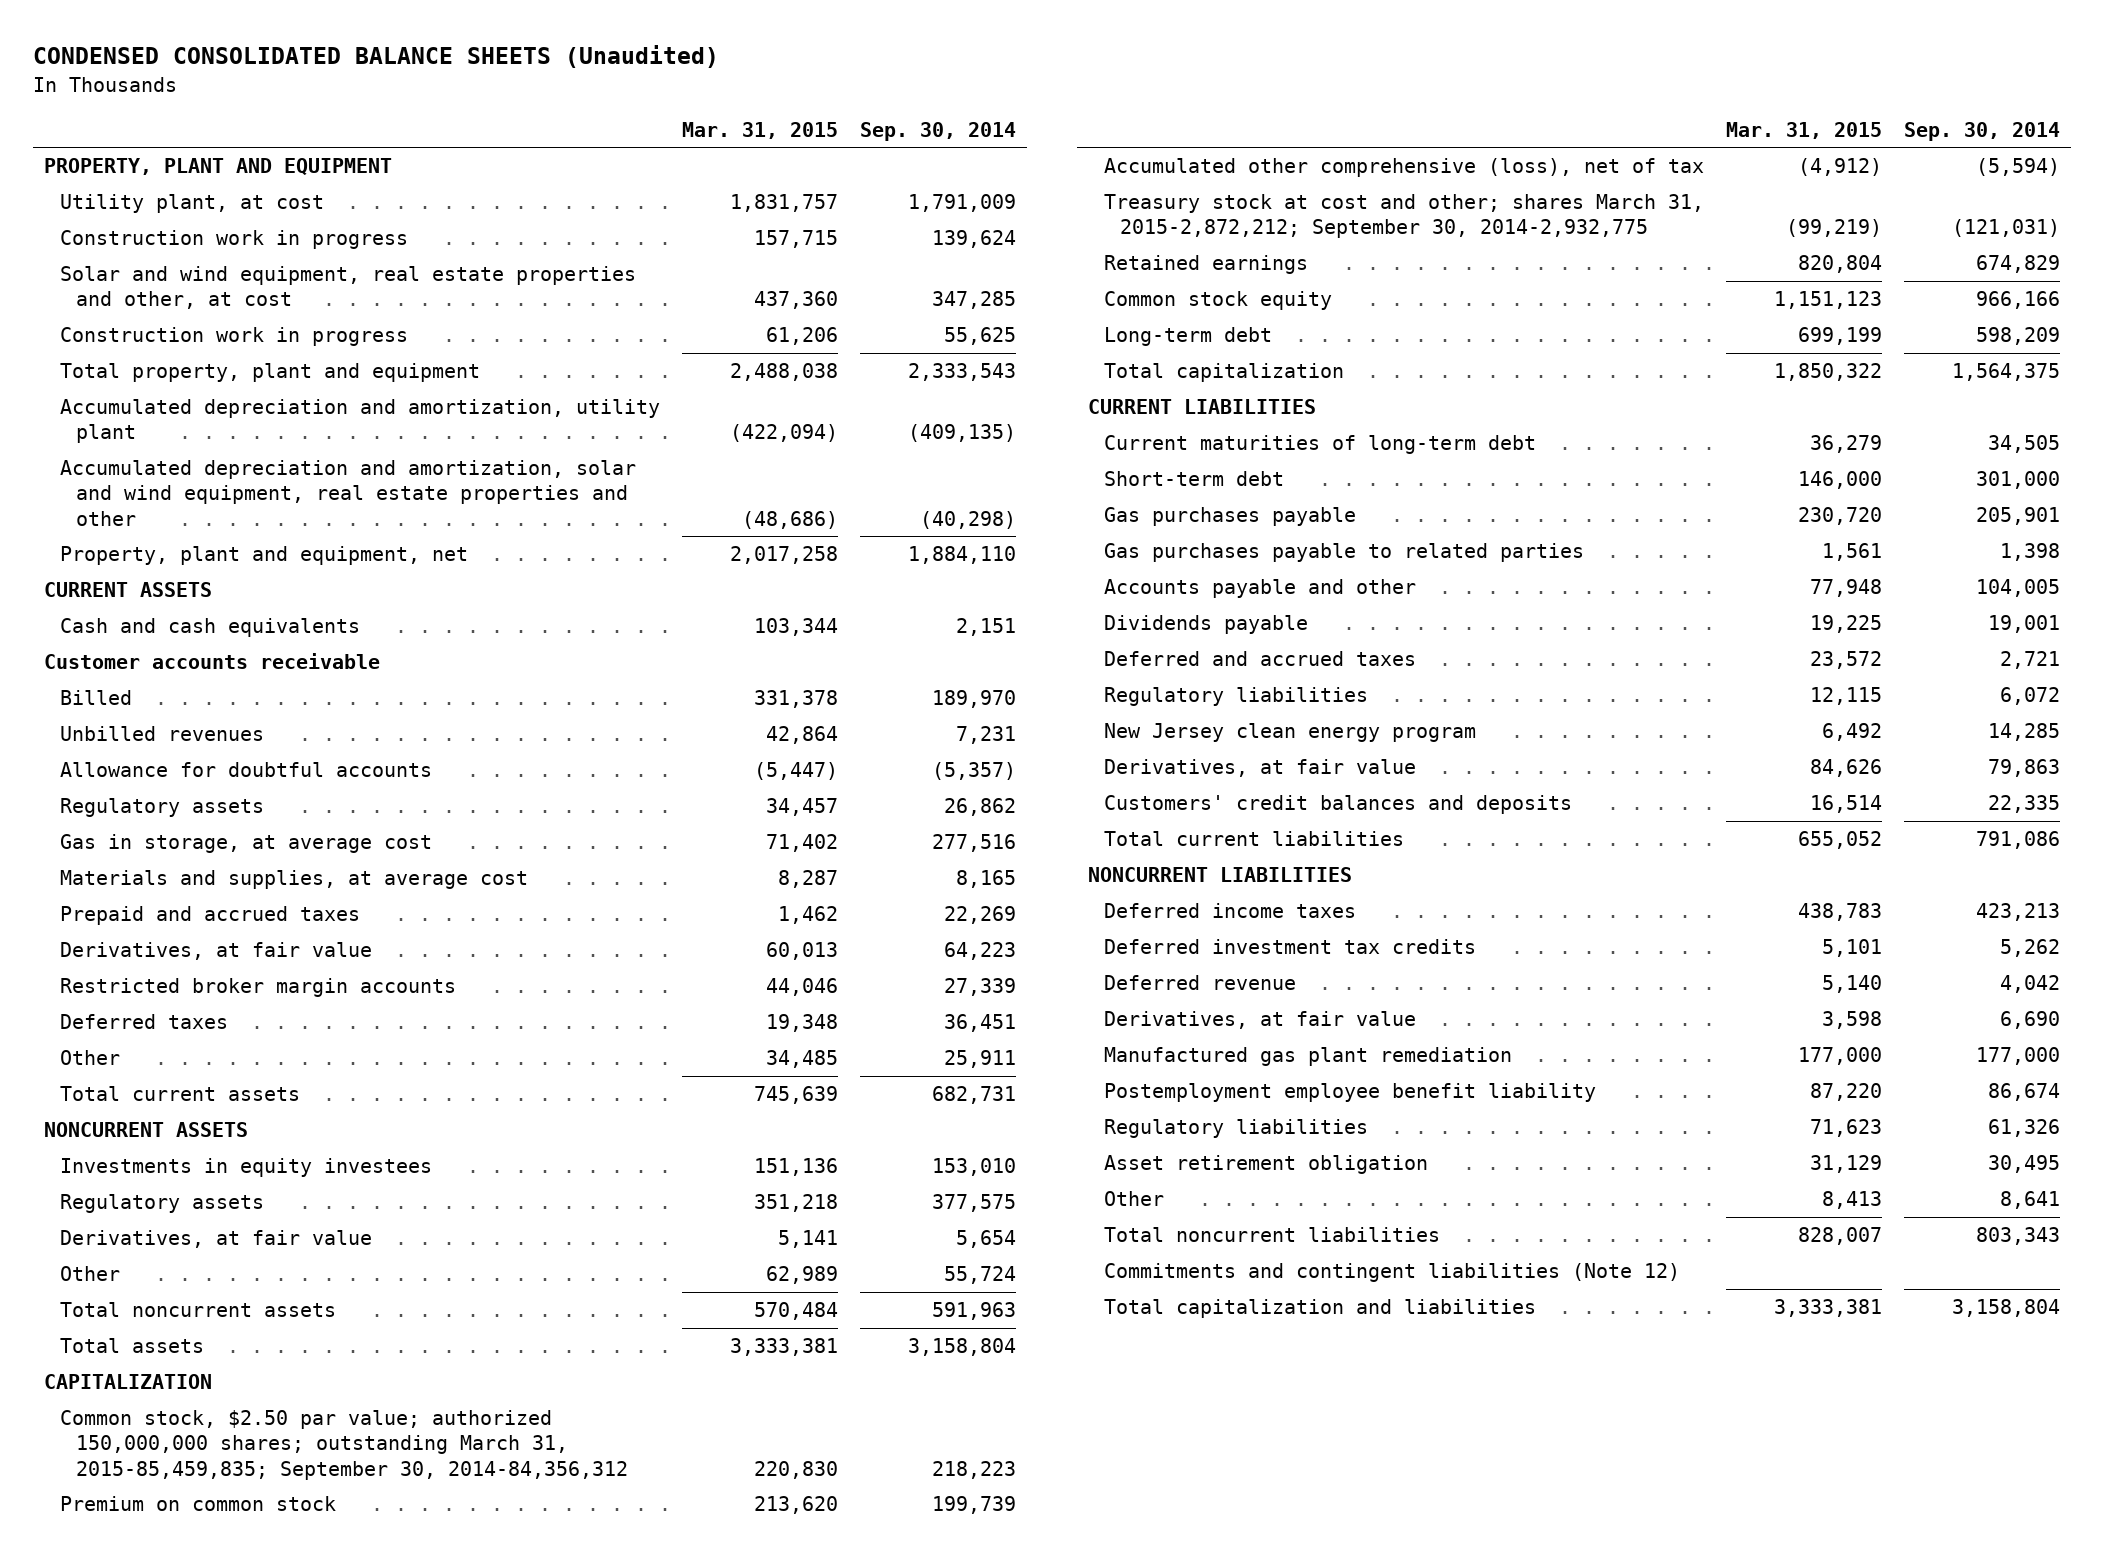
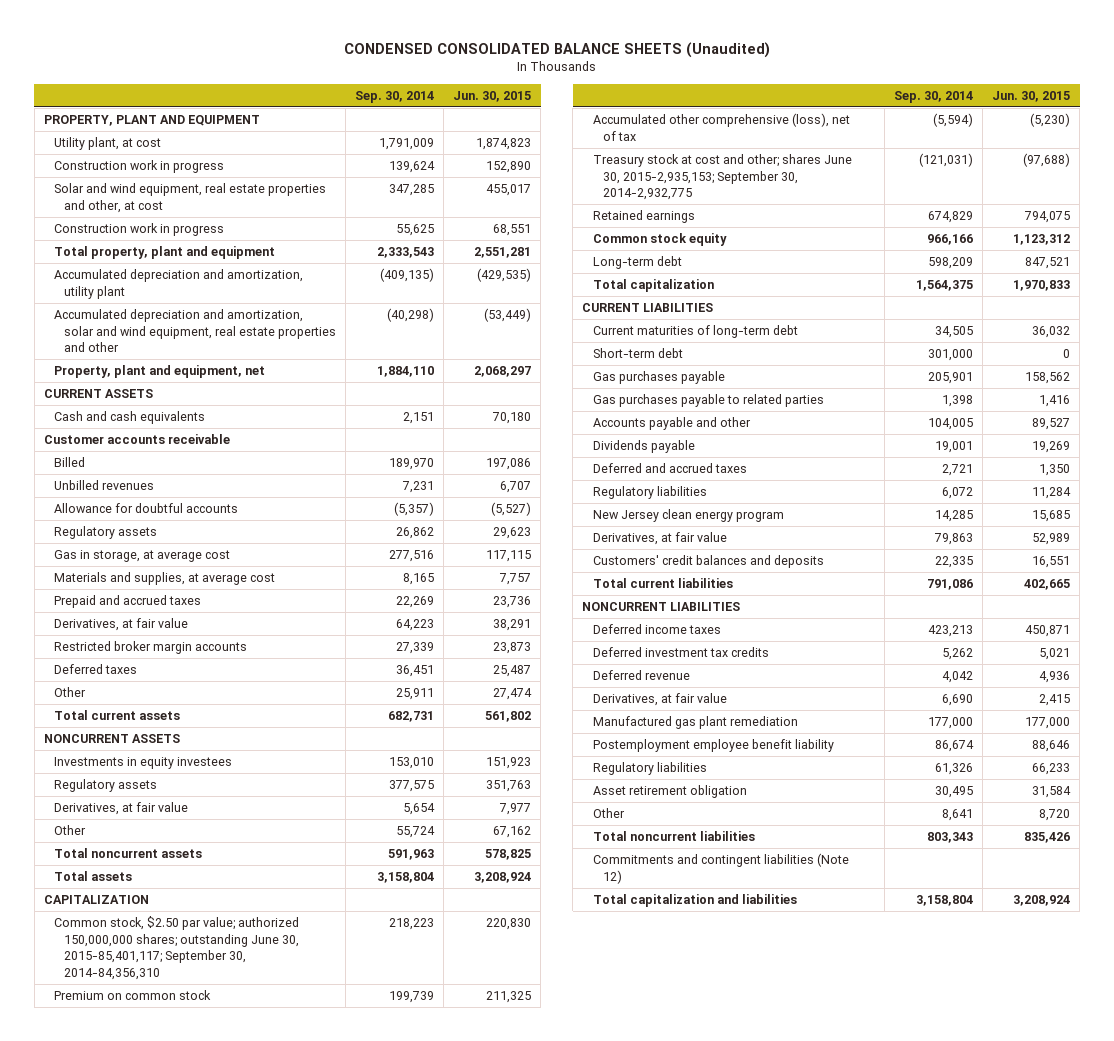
- | Mar. 31, 2015 | Sep. 30, 2014
+ | Sep. 30, 2014 | Jun. 30, 2015
- Common stock, $2.50 par value; authorized 150,000,000 shares; outstanding March 31, 2015-85,459,835; September 30, 2014-84,356,312 | 220,830 | 218,223
+ Common stock, $2.50 par value; authorized 150,000,000 shares; outstanding June 30, 2015-85,401,117; September 30, 2014-84,356,310 | 218,223 | 220,830
- Treasury stock at cost and other; shares March 31, 2015-2,872,212; September 30, 2014-2,932,775 | (99,219) | (121,031)
+ Treasury stock at cost and other; shares June 30, 2015-2,935,153; September 30, 2014-2,932,775 | (121,031) | (97,688)

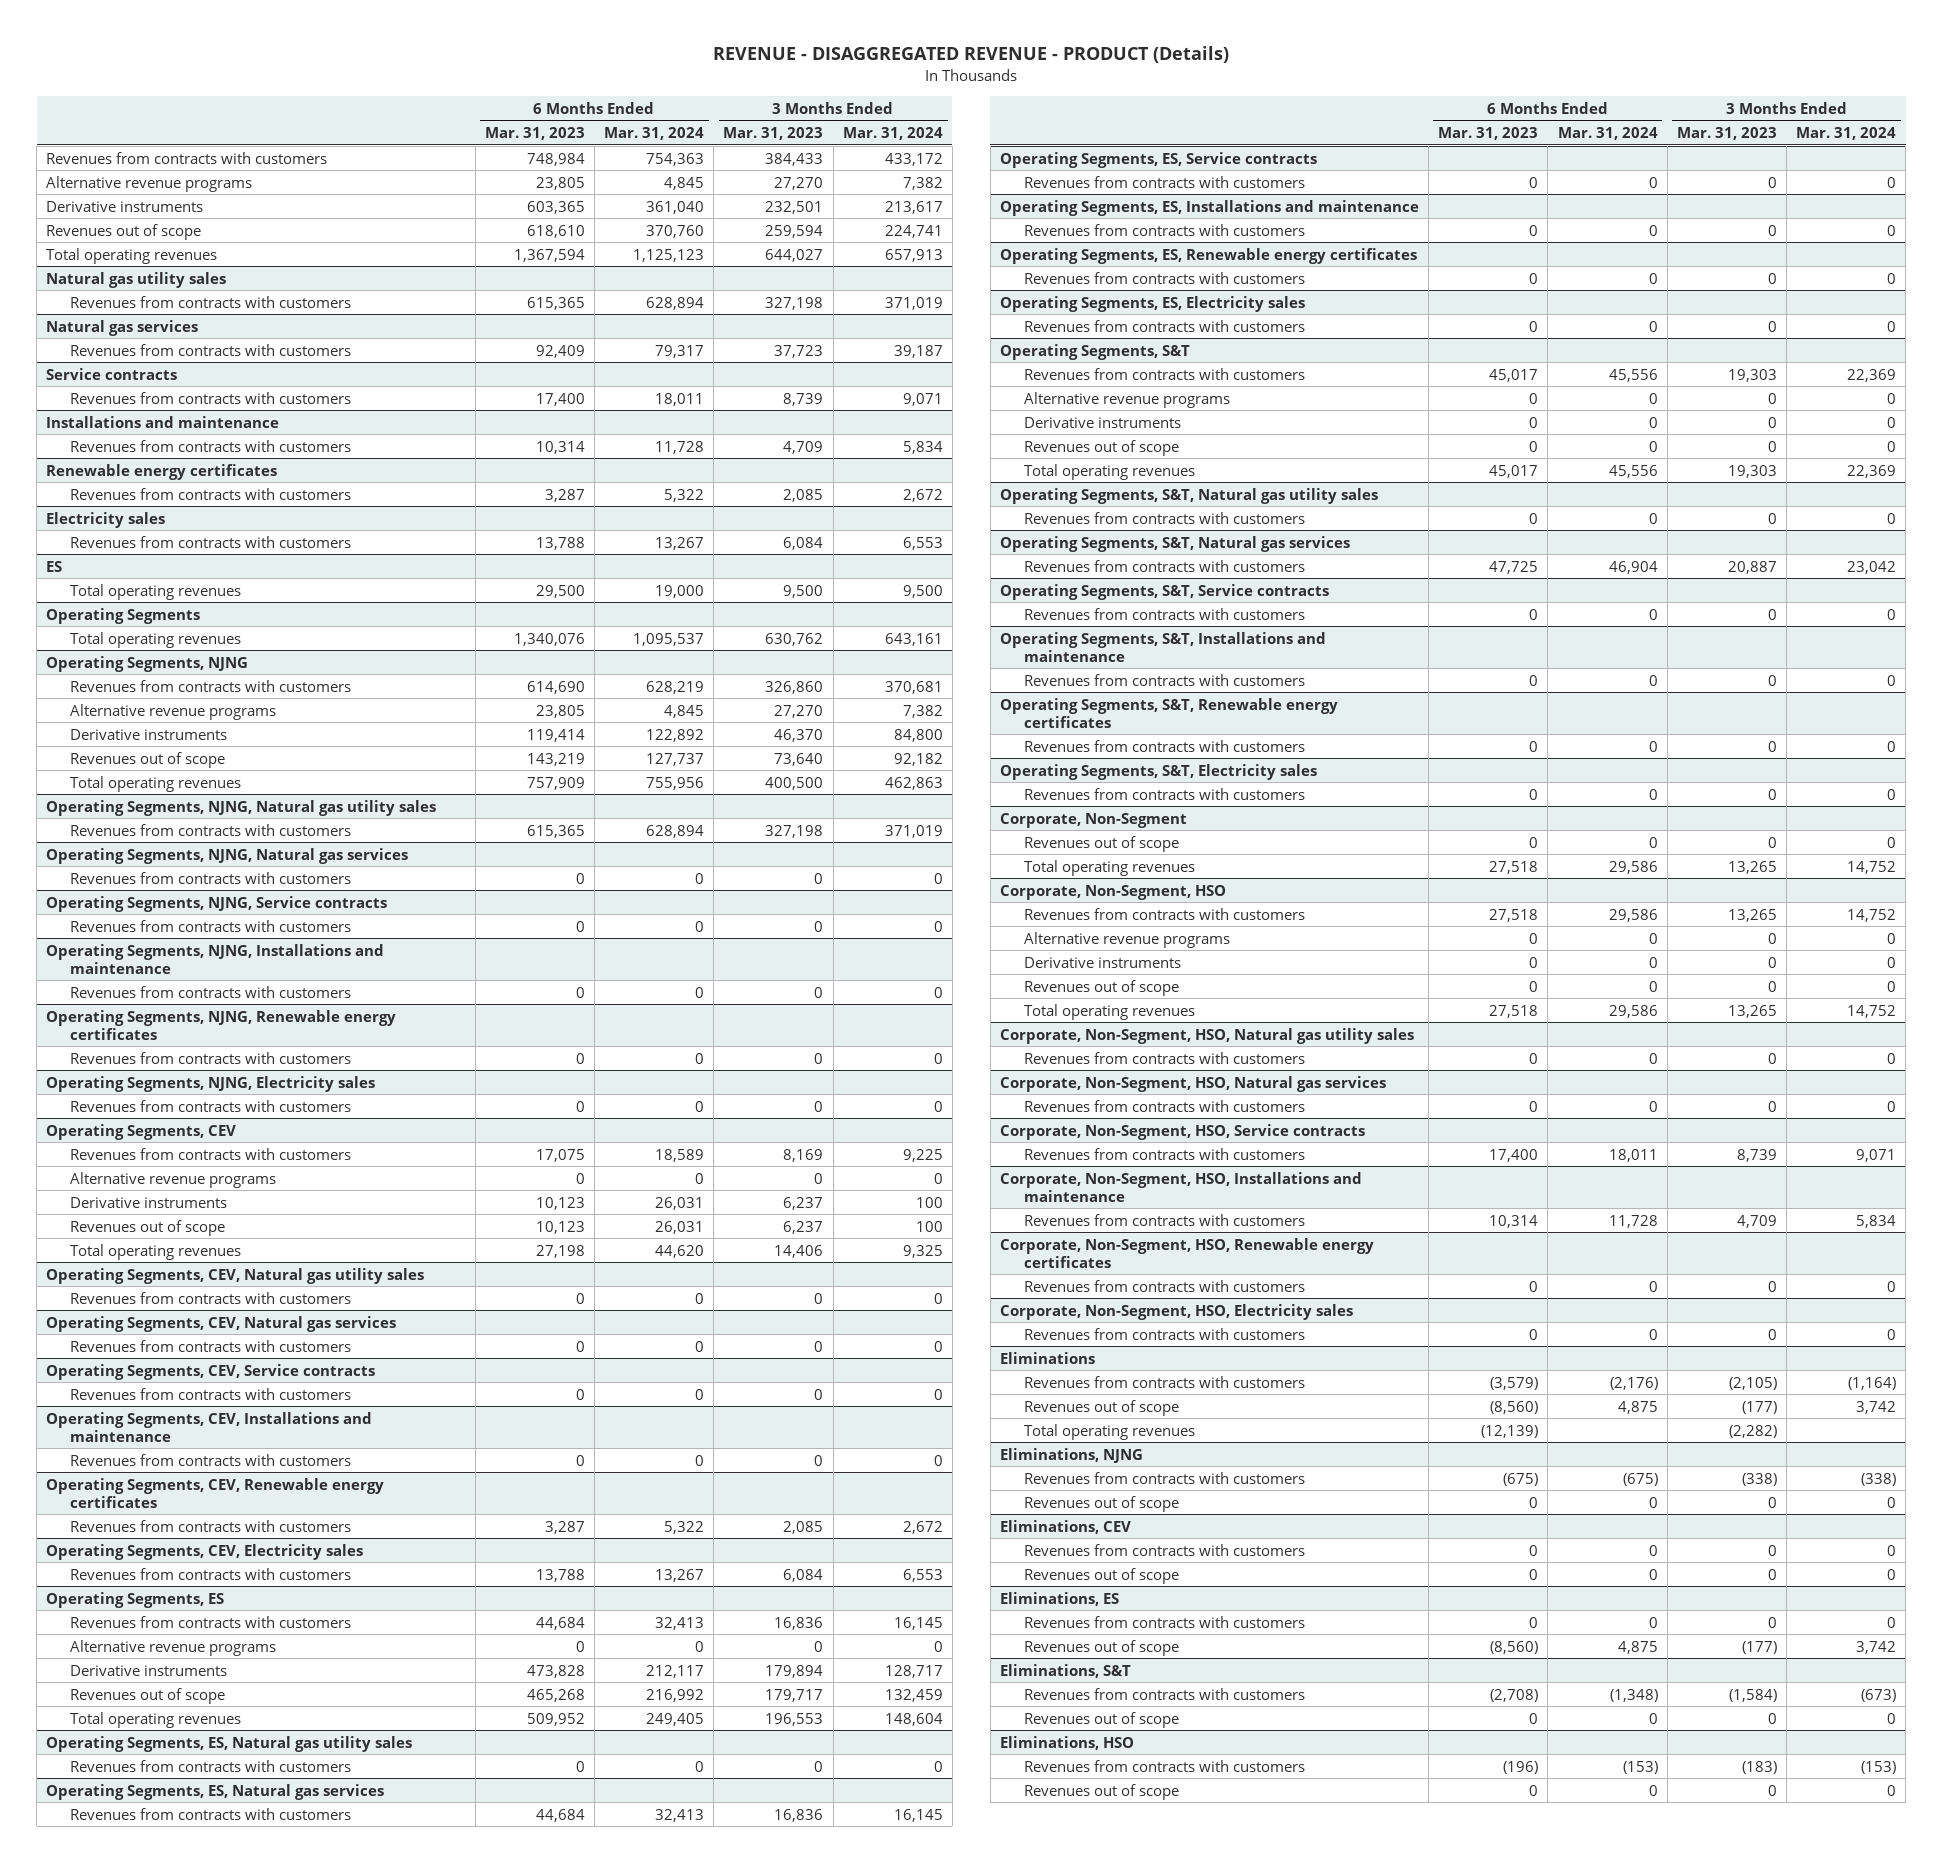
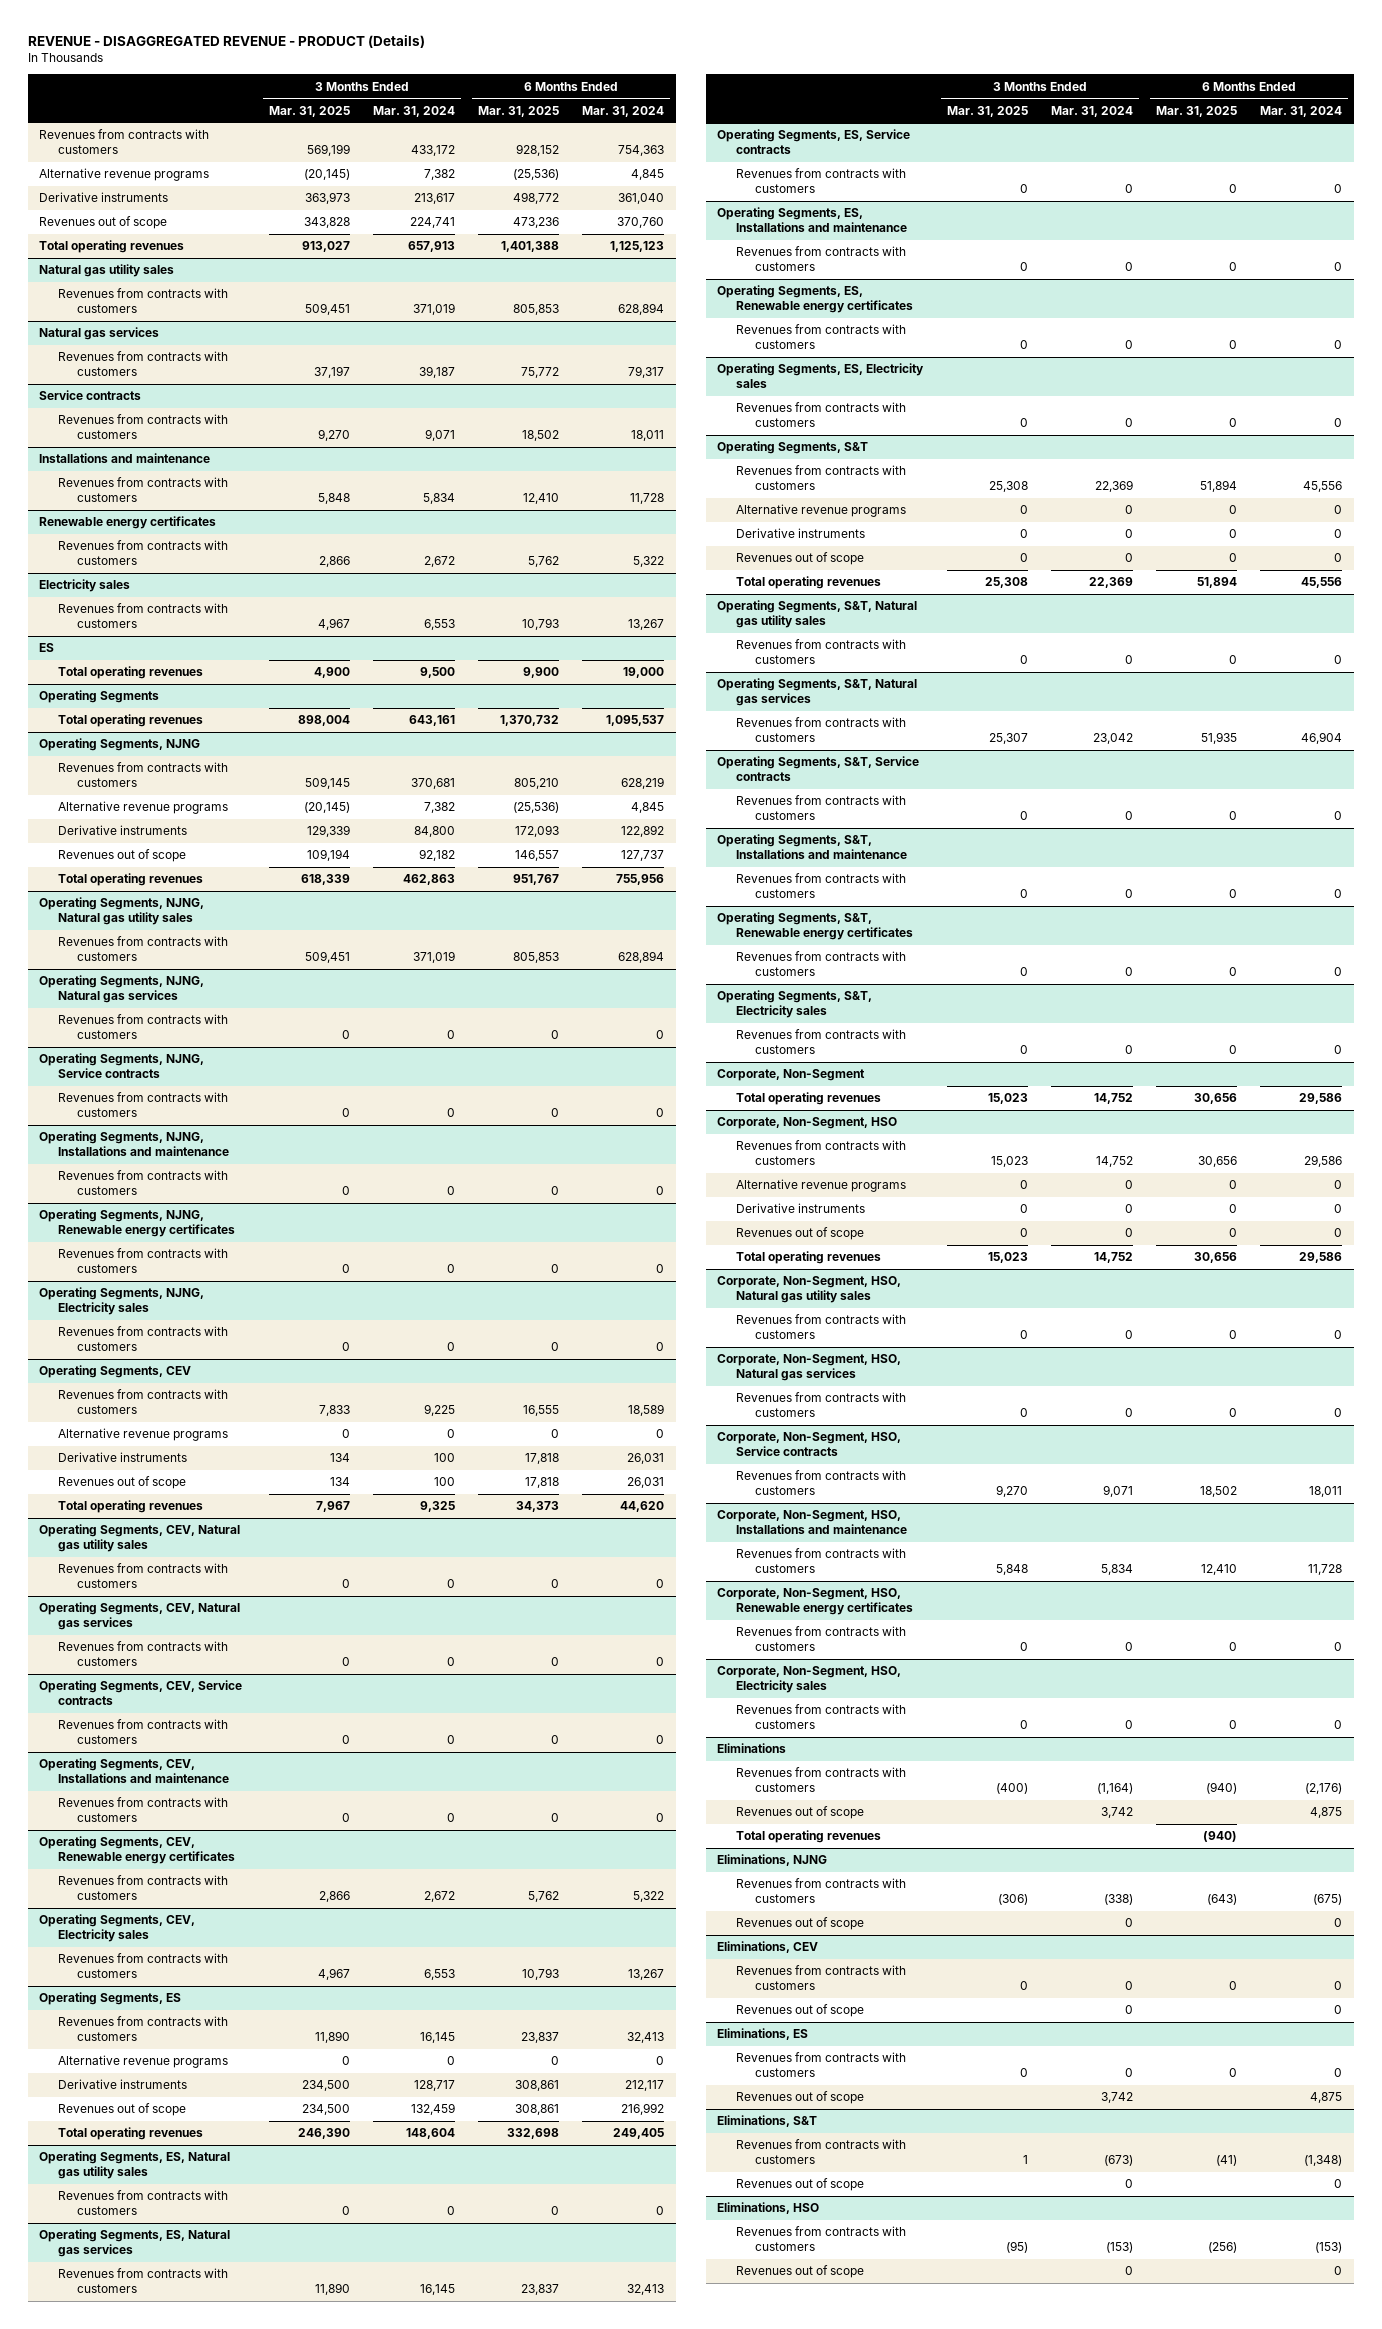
- | 6 Months Ended Mar. 31, 2023 | 6 Months Ended Mar. 31, 2024 | 3 Months Ended Mar. 31, 2023 | 3 Months Ended Mar. 31, 2024
+ | 3 Months Ended Mar. 31, 2025 | 3 Months Ended Mar. 31, 2024 | 6 Months Ended Mar. 31, 2025 | 6 Months Ended Mar. 31, 2024
@ Corporate, Non-Segment
- Revenues out of scope | 0 | 0 | 0 | 0

